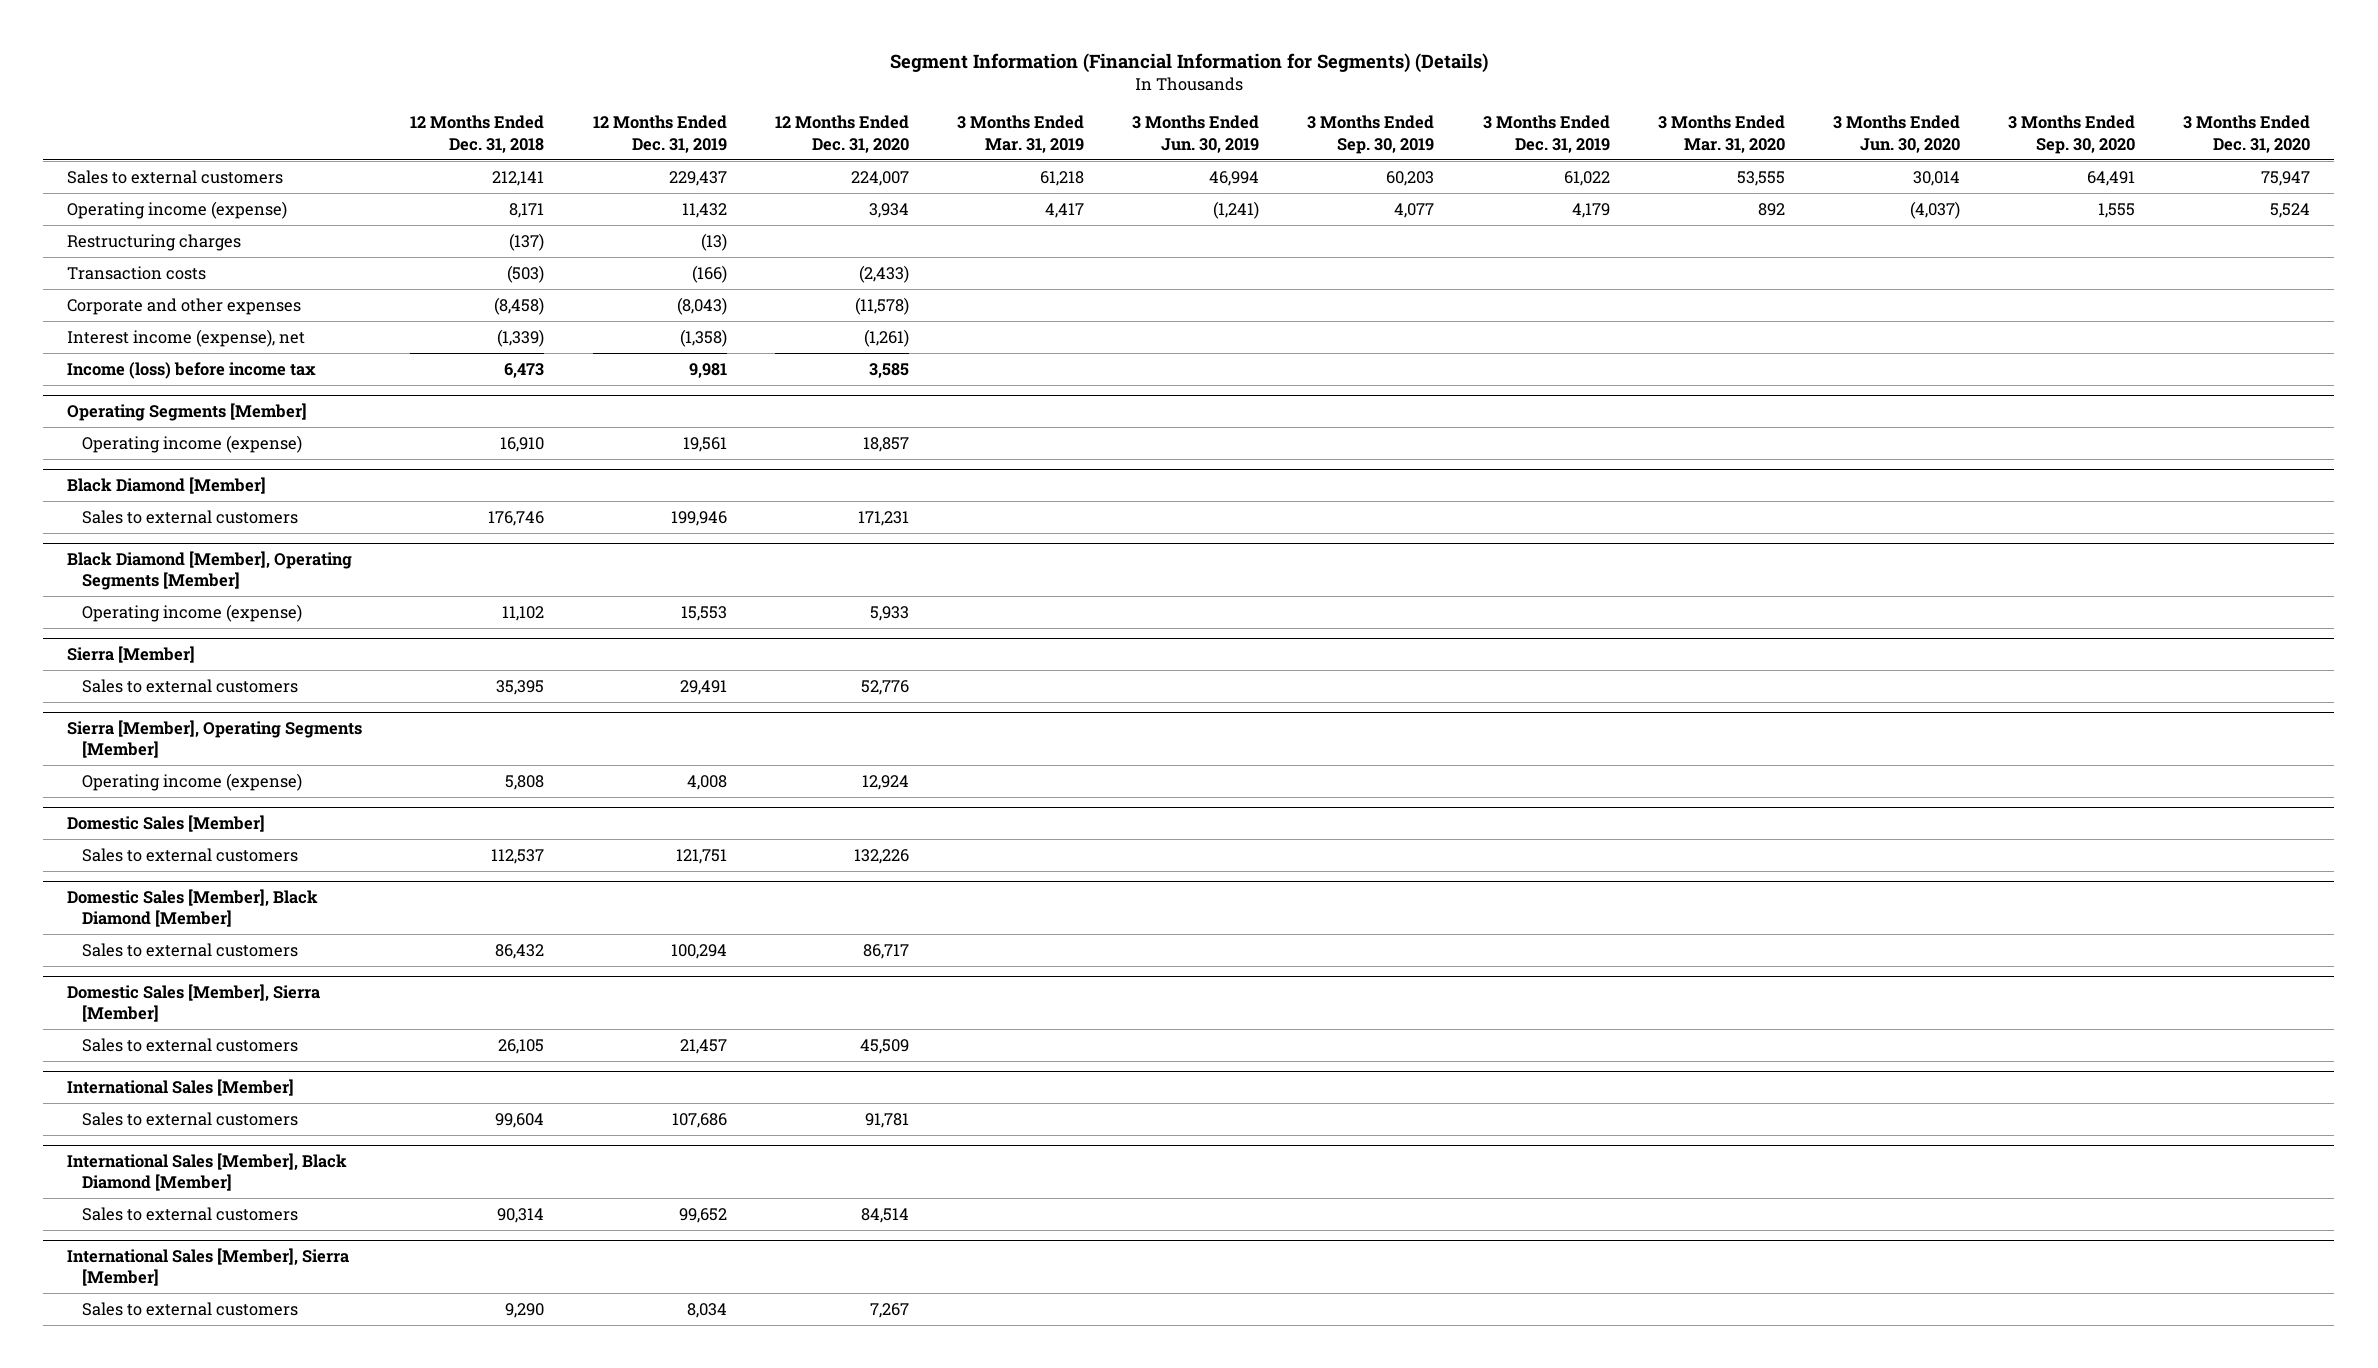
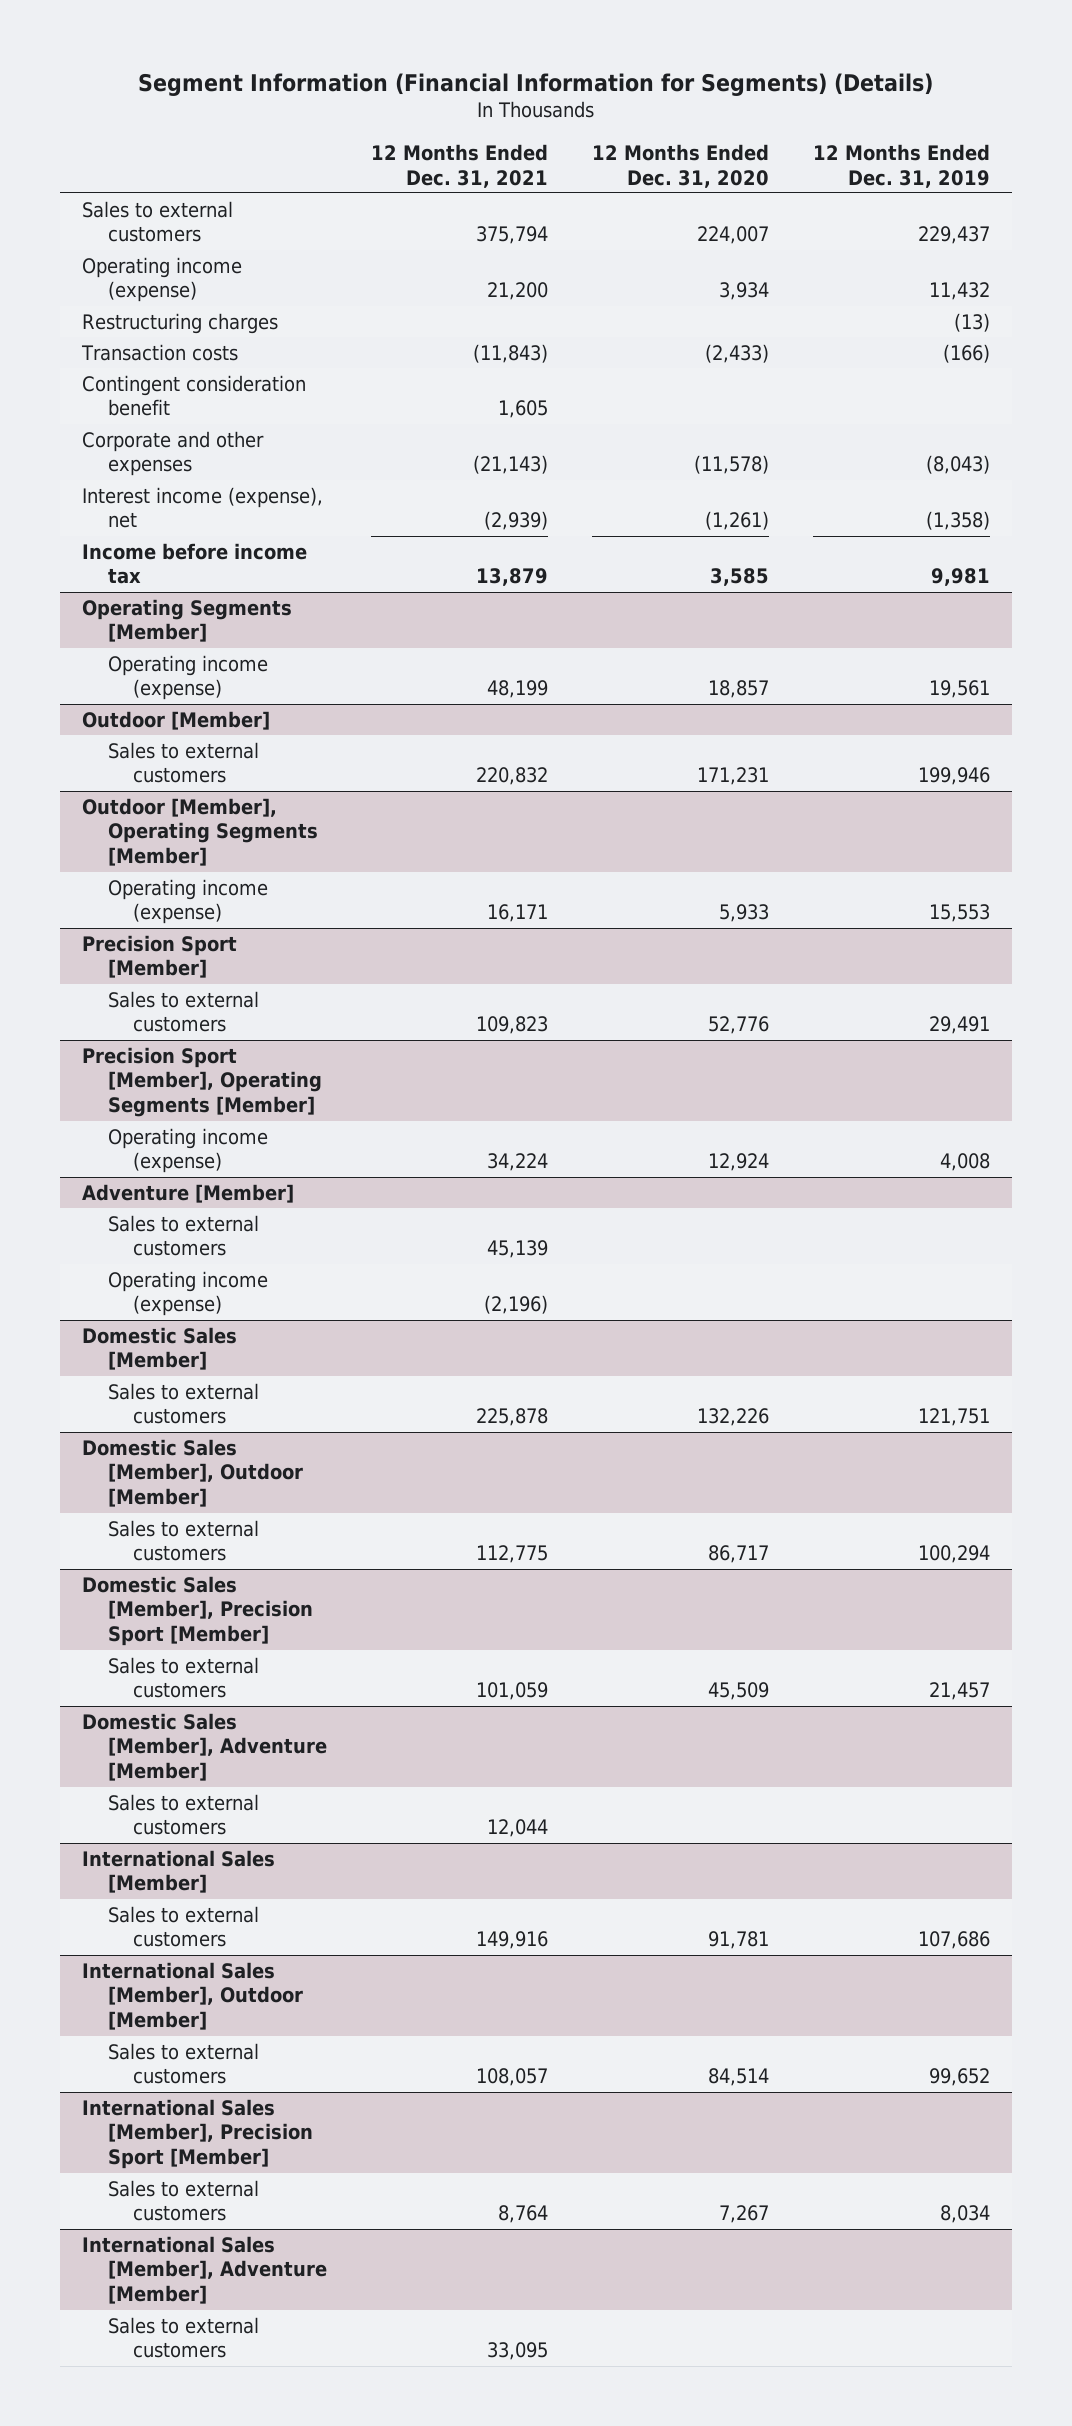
- | 12 Months Ended Dec. 31, 2018 | 12 Months Ended Dec. 31, 2019 | 12 Months Ended Dec. 31, 2020 | 3 Months Ended Mar. 31, 2019 | 3 Months Ended Jun. 30, 2019 | 3 Months Ended Sep. 30, 2019 | 3 Months Ended Dec. 31, 2019 | 3 Months Ended Mar. 31, 2020 | 3 Months Ended Jun. 30, 2020 | 3 Months Ended Sep. 30, 2020 | 3 Months Ended Dec. 31, 2020
+ | 12 Months Ended Dec. 31, 2021 | 12 Months Ended Dec. 31, 2020 | 12 Months Ended Dec. 31, 2019
+ Contingent consideration benefit | 1,605 | |
- Income (loss) before income tax | 6,473 | 9,981 | 3,585 | | | | | | | |
+ Income before income tax | 13,879 | 3,585 | 9,981
- Black Diamond [Member]
+ Outdoor [Member]
- Black Diamond [Member], Operating Segments [Member]
+ Outdoor [Member], Operating Segments [Member]
- Sierra [Member]
+ Precision Sport [Member]
- Sierra [Member], Operating Segments [Member]
+ Precision Sport [Member], Operating Segments [Member]
+ Adventure [Member]
+ Sales to external customers | 45,139 | |
+ Operating income (expense) | (2,196) | |
- Domestic Sales [Member], Black Diamond [Member]
+ Domestic Sales [Member], Outdoor [Member]
- Domestic Sales [Member], Sierra [Member]
+ Domestic Sales [Member], Precision Sport [Member]
+ Domestic Sales [Member], Adventure [Member]
+ Sales to external customers | 12,044 | |
- International Sales [Member], Black Diamond [Member]
+ International Sales [Member], Outdoor [Member]
- International Sales [Member], Sierra [Member]
+ International Sales [Member], Precision Sport [Member]
+ International Sales [Member], Adventure [Member]
+ Sales to external customers | 33,095 | |

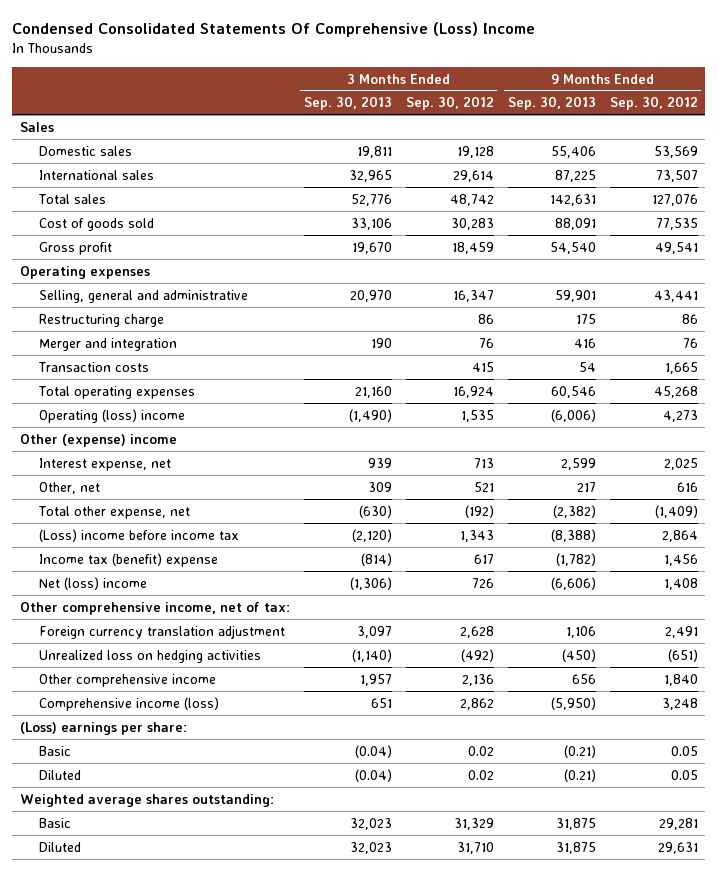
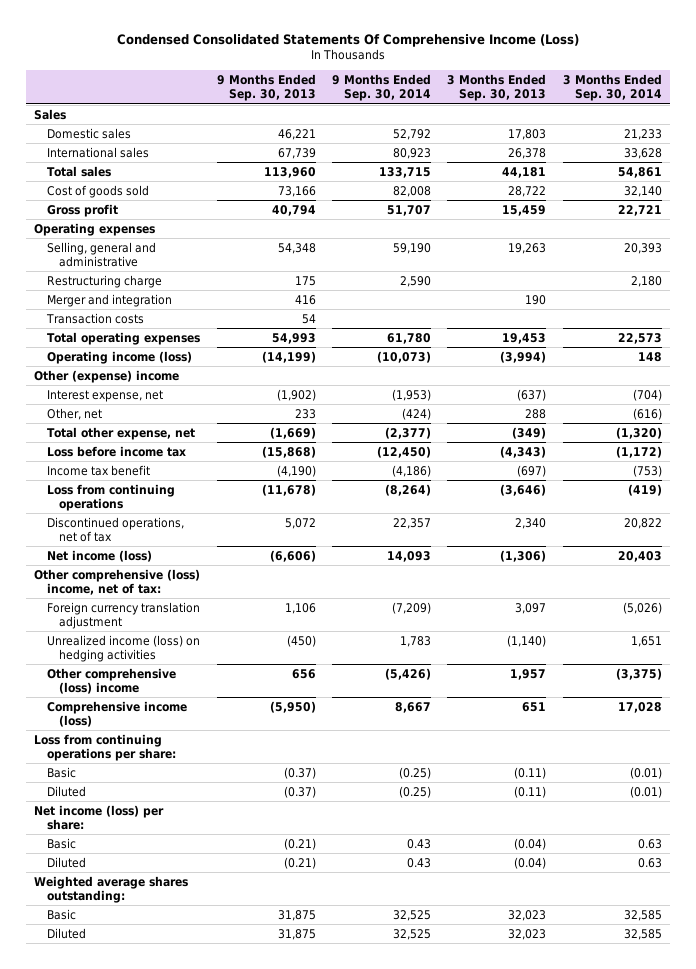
- Condensed Consolidated Statements Of Comprehensive (Loss) Income
+ Condensed Consolidated Statements Of Comprehensive Income (Loss)
- | 3 Months Ended Sep. 30, 2013 | 3 Months Ended Sep. 30, 2012 | 9 Months Ended Sep. 30, 2013 | 9 Months Ended Sep. 30, 2012
+ | 9 Months Ended Sep. 30, 2013 | 9 Months Ended Sep. 30, 2014 | 3 Months Ended Sep. 30, 2013 | 3 Months Ended Sep. 30, 2014
- Domestic sales | 19,811 | 19,128 | 55,406 | 53,569
- International sales | 32,965 | 29,614 | 87,225 | 73,507
- Total sales | 52,776 | 48,742 | 142,631 | 127,076
- Cost of goods sold | 33,106 | 30,283 | 88,091 | 77,535
- Gross profit | 19,670 | 18,459 | 54,540 | 49,541
+ Domestic sales | 46,221 | 52,792 | 17,803 | 21,233
+ International sales | 67,739 | 80,923 | 26,378 | 33,628
+ Total sales | 113,960 | 133,715 | 44,181 | 54,861
+ Cost of goods sold | 73,166 | 82,008 | 28,722 | 32,140
+ Gross profit | 40,794 | 51,707 | 15,459 | 22,721
- Selling, general and administrative | 20,970 | 16,347 | 59,901 | 43,441
+ Selling, general and administrative | 54,348 | 59,190 | 19,263 | 20,393
- Total operating expenses | 21,160 | 16,924 | 60,546 | 45,268
- Operating (loss) income | (1,490) | 1,535 | (6,006) | 4,273
+ Total operating expenses | 54,993 | 61,780 | 19,453 | 22,573
+ Operating income (loss) | (14,199) | (10,073) | (3,994) | 148
- Interest expense, net | 939 | 713 | 2,599 | 2,025
- Other, net | 309 | 521 | 217 | 616
- Total other expense, net | (630) | (192) | (2,382) | (1,409)
- (Loss) income before income tax | (2,120) | 1,343 | (8,388) | 2,864
- Income tax (benefit) expense | (814) | 617 | (1,782) | 1,456
- Net (loss) income | (1,306) | 726 | (6,606) | 1,408
- Other comprehensive income, net of tax:
+ Interest expense, net | (1,902) | (1,953) | (637) | (704)
+ Other, net | 233 | (424) | 288 | (616)
+ Total other expense, net | (1,669) | (2,377) | (349) | (1,320)
+ Loss before income tax | (15,868) | (12,450) | (4,343) | (1,172)
+ Income tax benefit | (4,190) | (4,186) | (697) | (753)
+ Loss from continuing operations | (11,678) | (8,264) | (3,646) | (419)
+ Discontinued operations, net of tax | 5,072 | 22,357 | 2,340 | 20,822
+ Net income (loss) | (6,606) | 14,093 | (1,306) | 20,403
+ Other comprehensive (loss) income, net of tax:
- Unrealized loss on hedging activities | (1,140) | (492) | (450) | (651)
- Other comprehensive income | 1,957 | 2,136 | 656 | 1,840
+ Unrealized income (loss) on hedging activities | (450) | 1,783 | (1,140) | 1,651
+ Other comprehensive (loss) income | 656 | (5,426) | 1,957 | (3,375)
- (Loss) earnings per share:
+ Loss from continuing operations per share:
+ Basic | (0.37) | (0.25) | (0.11) | (0.01)
+ Diluted | (0.37) | (0.25) | (0.11) | (0.01)
+ Net income (loss) per share:

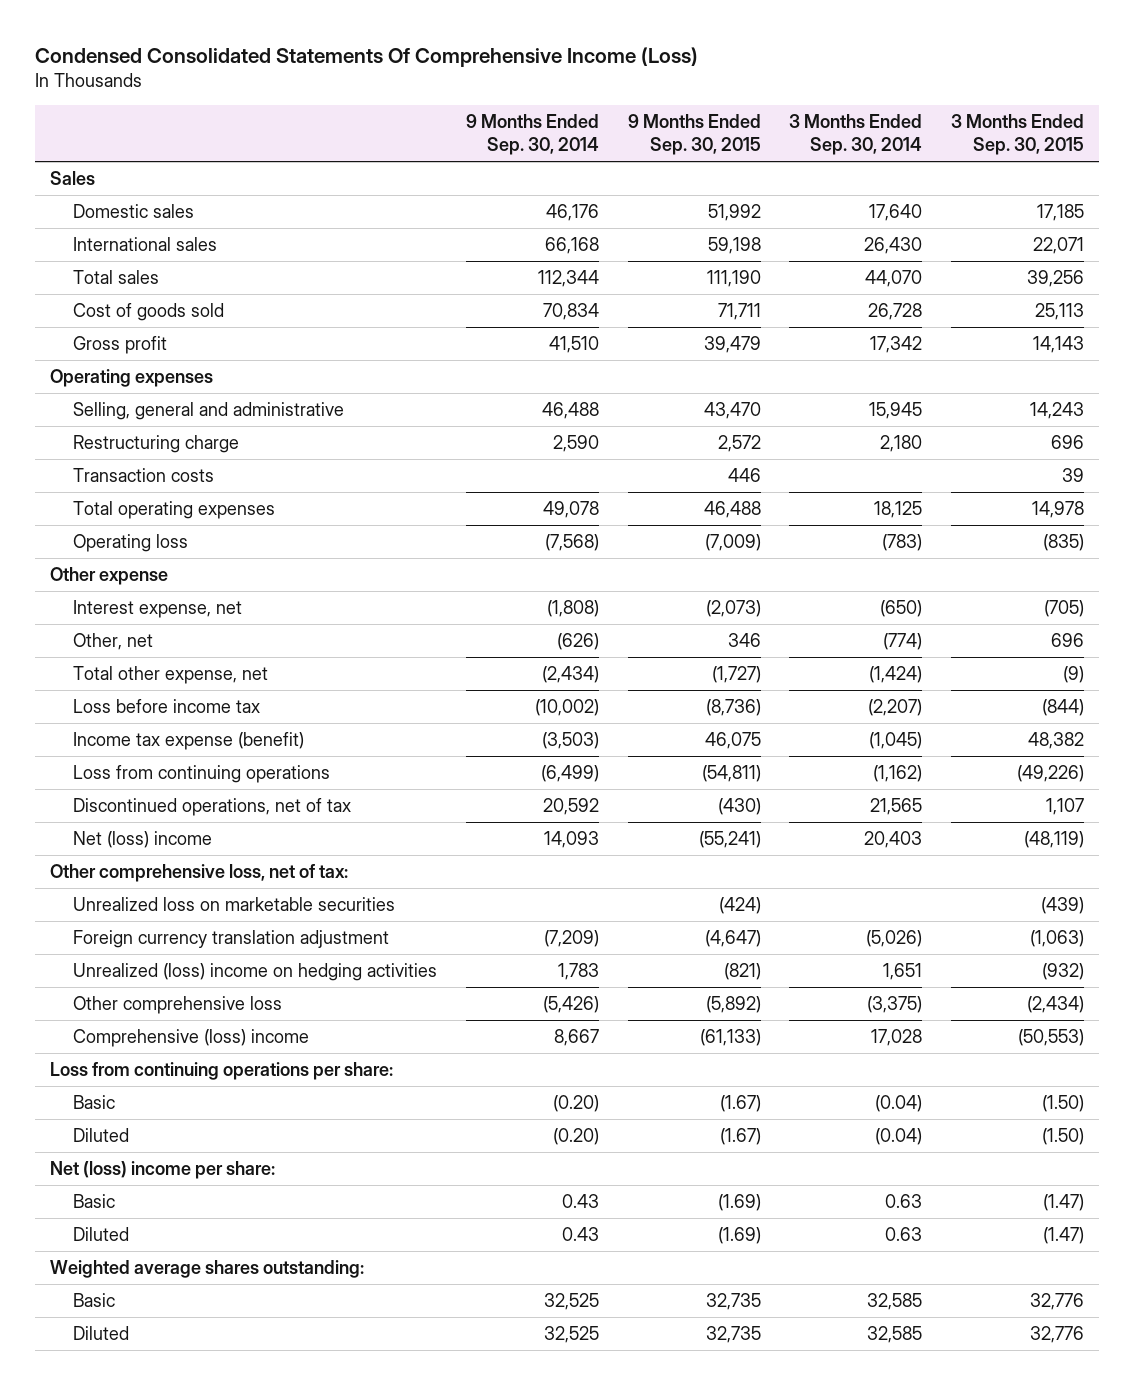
- | 9 Months Ended Sep. 30, 2013 | 9 Months Ended Sep. 30, 2014 | 3 Months Ended Sep. 30, 2013 | 3 Months Ended Sep. 30, 2014
+ | 9 Months Ended Sep. 30, 2014 | 9 Months Ended Sep. 30, 2015 | 3 Months Ended Sep. 30, 2014 | 3 Months Ended Sep. 30, 2015
- Domestic sales | 46,221 | 52,792 | 17,803 | 21,233
- International sales | 67,739 | 80,923 | 26,378 | 33,628
- Total sales | 113,960 | 133,715 | 44,181 | 54,861
- Cost of goods sold | 73,166 | 82,008 | 28,722 | 32,140
- Gross profit | 40,794 | 51,707 | 15,459 | 22,721
+ Domestic sales | 46,176 | 51,992 | 17,640 | 17,185
+ International sales | 66,168 | 59,198 | 26,430 | 22,071
+ Total sales | 112,344 | 111,190 | 44,070 | 39,256
+ Cost of goods sold | 70,834 | 71,711 | 26,728 | 25,113
+ Gross profit | 41,510 | 39,479 | 17,342 | 14,143
- Selling, general and administrative | 54,348 | 59,190 | 19,263 | 20,393
+ Selling, general and administrative | 46,488 | 43,470 | 15,945 | 14,243
- Merger and integration | 416 | | 190 |
- Total operating expenses | 54,993 | 61,780 | 19,453 | 22,573
- Operating income (loss) | (14,199) | (10,073) | (3,994) | 148
- Other (expense) income
- Interest expense, net | (1,902) | (1,953) | (637) | (704)
- Other, net | 233 | (424) | 288 | (616)
- Total other expense, net | (1,669) | (2,377) | (349) | (1,320)
- Loss before income tax | (15,868) | (12,450) | (4,343) | (1,172)
- Income tax benefit | (4,190) | (4,186) | (697) | (753)
- Loss from continuing operations | (11,678) | (8,264) | (3,646) | (419)
- Discontinued operations, net of tax | 5,072 | 22,357 | 2,340 | 20,822
- Net income (loss) | (6,606) | 14,093 | (1,306) | 20,403
- Other comprehensive (loss) income, net of tax:
+ Total operating expenses | 49,078 | 46,488 | 18,125 | 14,978
+ Operating loss | (7,568) | (7,009) | (783) | (835)
+ Other expense
+ Interest expense, net | (1,808) | (2,073) | (650) | (705)
+ Other, net | (626) | 346 | (774) | 696
+ Total other expense, net | (2,434) | (1,727) | (1,424) | (9)
+ Loss before income tax | (10,002) | (8,736) | (2,207) | (844)
+ Income tax expense (benefit) | (3,503) | 46,075 | (1,045) | 48,382
+ Loss from continuing operations | (6,499) | (54,811) | (1,162) | (49,226)
+ Discontinued operations, net of tax | 20,592 | (430) | 21,565 | 1,107
+ Net (loss) income | 14,093 | (55,241) | 20,403 | (48,119)
+ Other comprehensive loss, net of tax:
+ Unrealized loss on marketable securities | | (424) | | (439)
- Unrealized income (loss) on hedging activities | (450) | 1,783 | (1,140) | 1,651
- Other comprehensive (loss) income | 656 | (5,426) | 1,957 | (3,375)
- Comprehensive income (loss) | (5,950) | 8,667 | 651 | 17,028
+ Unrealized (loss) income on hedging activities | 1,783 | (821) | 1,651 | (932)
+ Other comprehensive loss | (5,426) | (5,892) | (3,375) | (2,434)
+ Comprehensive (loss) income | 8,667 | (61,133) | 17,028 | (50,553)
- Basic | (0.37) | (0.25) | (0.11) | (0.01)
- Diluted | (0.37) | (0.25) | (0.11) | (0.01)
- Net income (loss) per share:
+ Basic | (0.20) | (1.67) | (0.04) | (1.50)
+ Diluted | (0.20) | (1.67) | (0.04) | (1.50)
+ Net (loss) income per share:

